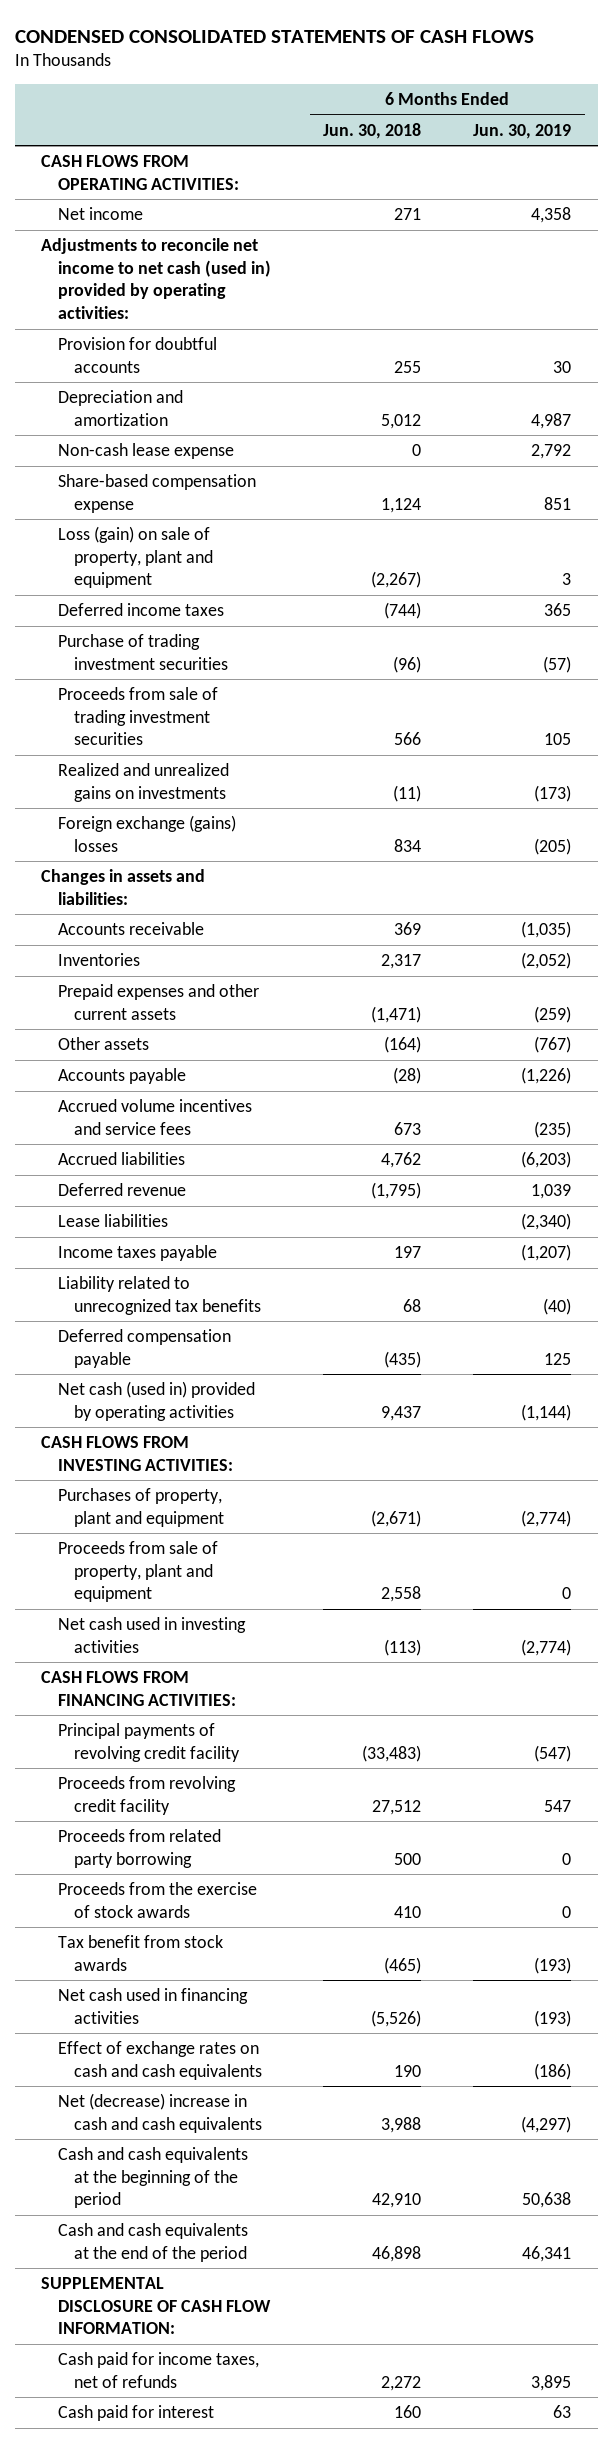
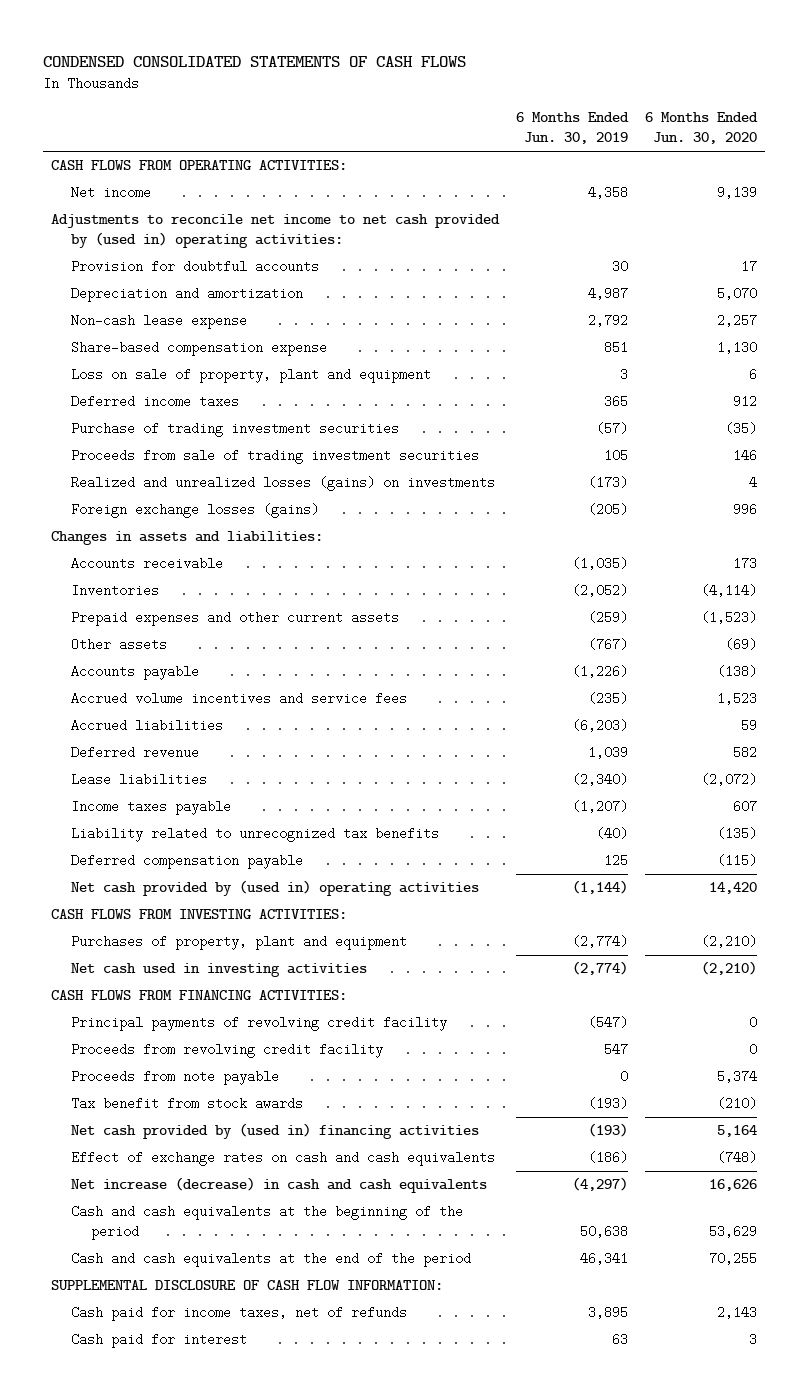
- | 6 Months Ended Jun. 30, 2018 | 6 Months Ended Jun. 30, 2019
+ | 6 Months Ended Jun. 30, 2019 | 6 Months Ended Jun. 30, 2020
- Adjustments to reconcile net income to net cash (used in) provided by operating activities:
+ Adjustments to reconcile net income to net cash provided by (used in) operating activities:
- Loss (gain) on sale of property, plant and equipment | (2,267) | 3
+ Loss on sale of property, plant and equipment | 3 | 6
- Realized and unrealized gains on investments | (11) | (173)
- Foreign exchange (gains) losses | 834 | (205)
+ Realized and unrealized losses (gains) on investments | (173) | 4
+ Foreign exchange losses (gains) | (205) | 996
- Net cash (used in) provided by operating activities | 9,437 | (1,144)
+ Net cash provided by (used in) operating activities | (1,144) | 14,420
- Proceeds from sale of property, plant and equipment | 2,558 | 0
- Proceeds from related party borrowing | 500 | 0
- Proceeds from the exercise of stock awards | 410 | 0
+ Proceeds from note payable | 0 | 5,374
- Net cash used in financing activities | (5,526) | (193)
+ Net cash provided by (used in) financing activities | (193) | 5,164
- Net (decrease) increase in cash and cash equivalents | 3,988 | (4,297)
+ Net increase (decrease) in cash and cash equivalents | (4,297) | 16,626

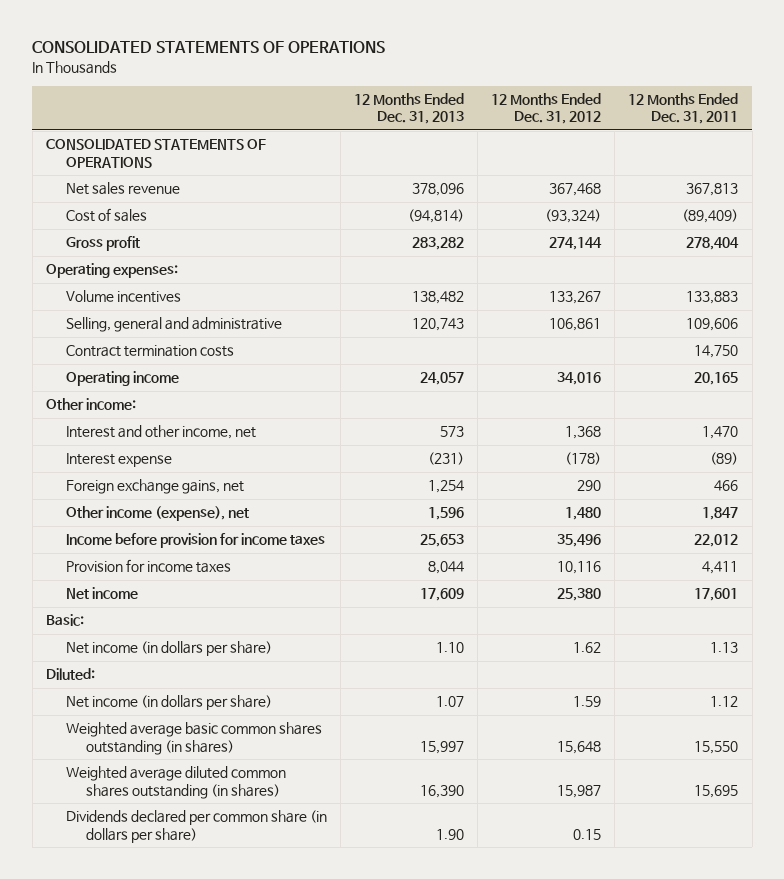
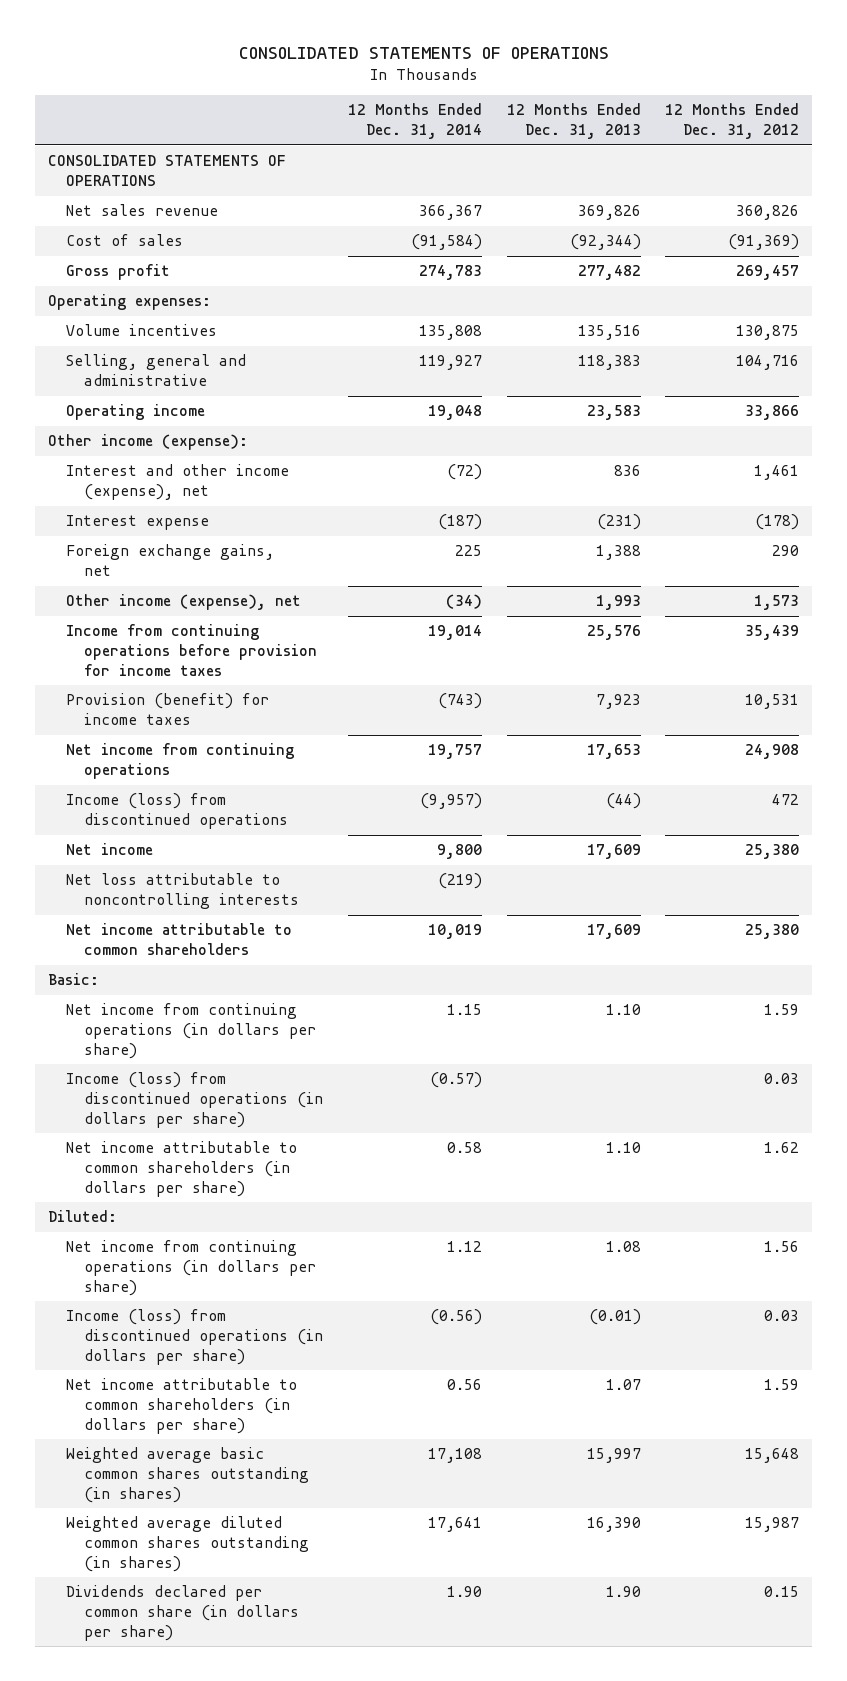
- | 12 Months Ended Dec. 31, 2013 | 12 Months Ended Dec. 31, 2012 | 12 Months Ended Dec. 31, 2011
+ | 12 Months Ended Dec. 31, 2014 | 12 Months Ended Dec. 31, 2013 | 12 Months Ended Dec. 31, 2012
- Net sales revenue | 378,096 | 367,468 | 367,813
- Cost of sales | (94,814) | (93,324) | (89,409)
- Gross profit | 283,282 | 274,144 | 278,404
+ Net sales revenue | 366,367 | 369,826 | 360,826
+ Cost of sales | (91,584) | (92,344) | (91,369)
+ Gross profit | 274,783 | 277,482 | 269,457
- Volume incentives | 138,482 | 133,267 | 133,883
- Selling, general and administrative | 120,743 | 106,861 | 109,606
- Contract termination costs | | | 14,750
- Operating income | 24,057 | 34,016 | 20,165
- Other income:
- Interest and other income, net | 573 | 1,368 | 1,470
+ Volume incentives | 135,808 | 135,516 | 130,875
+ Selling, general and administrative | 119,927 | 118,383 | 104,716
+ Operating income | 19,048 | 23,583 | 33,866
+ Other income (expense):
+ Interest and other income (expense), net | (72) | 836 | 1,461
- Foreign exchange gains, net | 1,254 | 290 | 466
- Other income (expense), net | 1,596 | 1,480 | 1,847
- Income before provision for income taxes | 25,653 | 35,496 | 22,012
- Provision for income taxes | 8,044 | 10,116 | 4,411
+ Foreign exchange gains, net | 225 | 1,388 | 290
+ Other income (expense), net | (34) | 1,993 | 1,573
+ Income from continuing operations before provision for income taxes | 19,014 | 25,576 | 35,439
+ Provision (benefit) for income taxes | (743) | 7,923 | 10,531
+ Net income from continuing operations | 19,757 | 17,653 | 24,908
+ Income (loss) from discontinued operations | (9,957) | (44) | 472
+ Net loss attributable to noncontrolling interests | (219) | |
+ Net income attributable to common shareholders | 10,019 | 17,609 | 25,380
- Net income (in dollars per share) | 1.10 | 1.62 | 1.13
+ Net income from continuing operations (in dollars per share) | 1.15 | 1.10 | 1.59
+ Income (loss) from discontinued operations (in dollars per share) | (0.57) | | 0.03
+ Net income attributable to common shareholders (in dollars per share) | 0.58 | 1.10 | 1.62
- Net income (in dollars per share) | 1.07 | 1.59 | 1.12
+ Net income from continuing operations (in dollars per share) | 1.12 | 1.08 | 1.56
+ Income (loss) from discontinued operations (in dollars per share) | (0.56) | (0.01) | 0.03
+ Net income attributable to common shareholders (in dollars per share) | 0.56 | 1.07 | 1.59

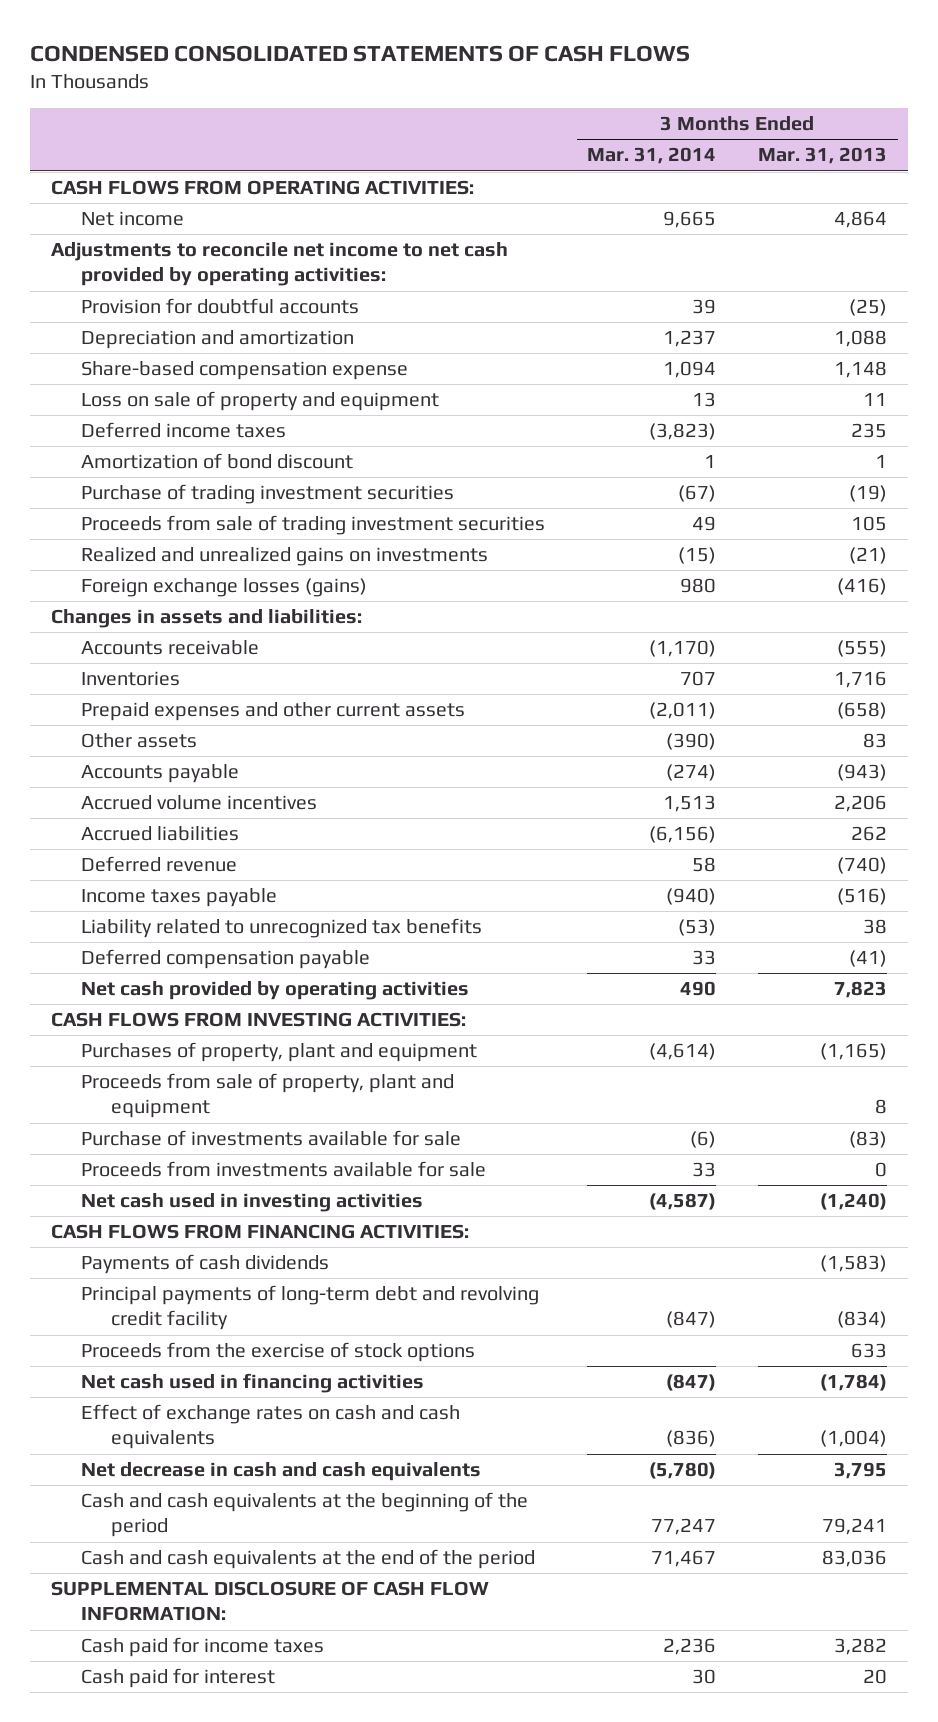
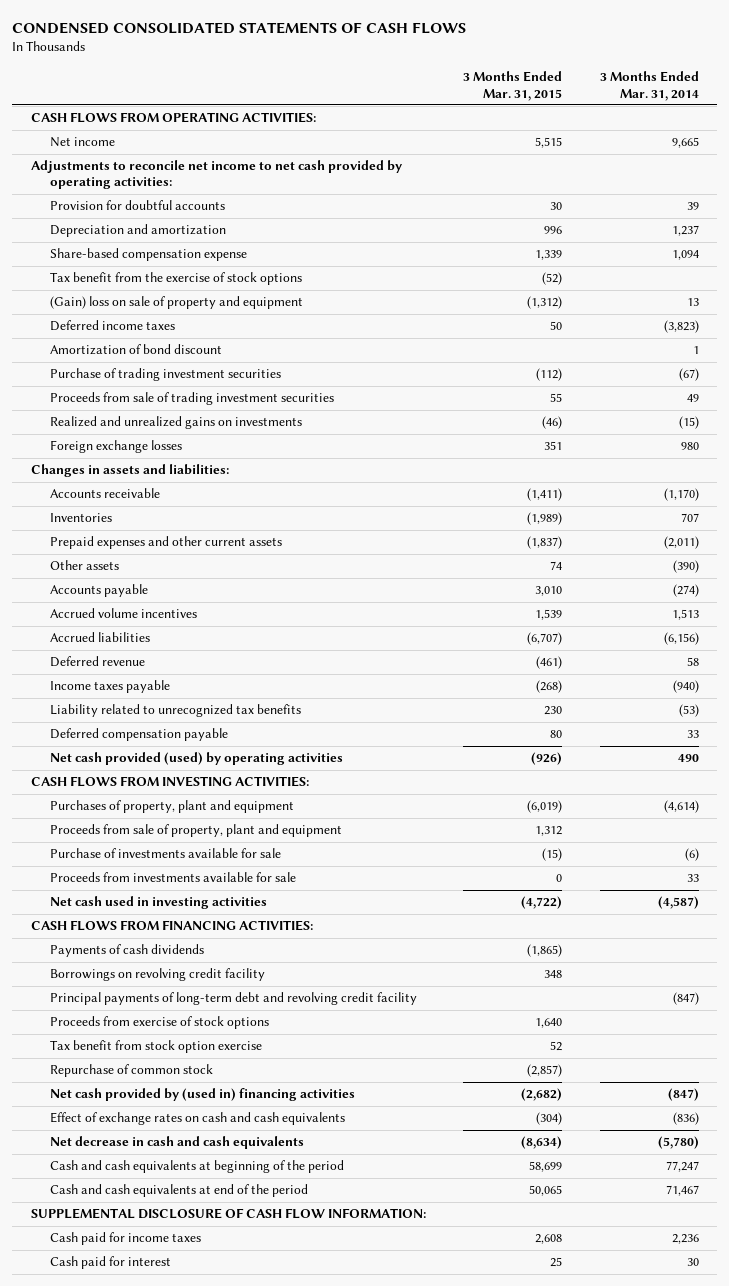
- | 3 Months Ended Mar. 31, 2014 | 3 Months Ended Mar. 31, 2013
+ | 3 Months Ended Mar. 31, 2015 | 3 Months Ended Mar. 31, 2014
- Loss on sale of property and equipment | 13 | 11
+ Tax benefit from the exercise of stock options | (52) |
+ (Gain) loss on sale of property and equipment | (1,312) | 13
- Foreign exchange losses (gains) | 980 | (416)
+ Foreign exchange losses | 351 | 980
- Net cash provided by operating activities | 490 | 7,823
+ Net cash provided (used) by operating activities | (926) | 490
+ Borrowings on revolving credit facility | 348 |
- Proceeds from the exercise of stock options | | 633
- Net cash used in financing activities | (847) | (1,784)
+ Proceeds from exercise of stock options | 1,640 |
+ Tax benefit from stock option exercise | 52 |
+ Repurchase of common stock | (2,857) |
+ Net cash provided by (used in) financing activities | (2,682) | (847)
- Cash and cash equivalents at the beginning of the period | 77,247 | 79,241
- Cash and cash equivalents at the end of the period | 71,467 | 83,036
+ Cash and cash equivalents at beginning of the period | 58,699 | 77,247
+ Cash and cash equivalents at end of the period | 50,065 | 71,467

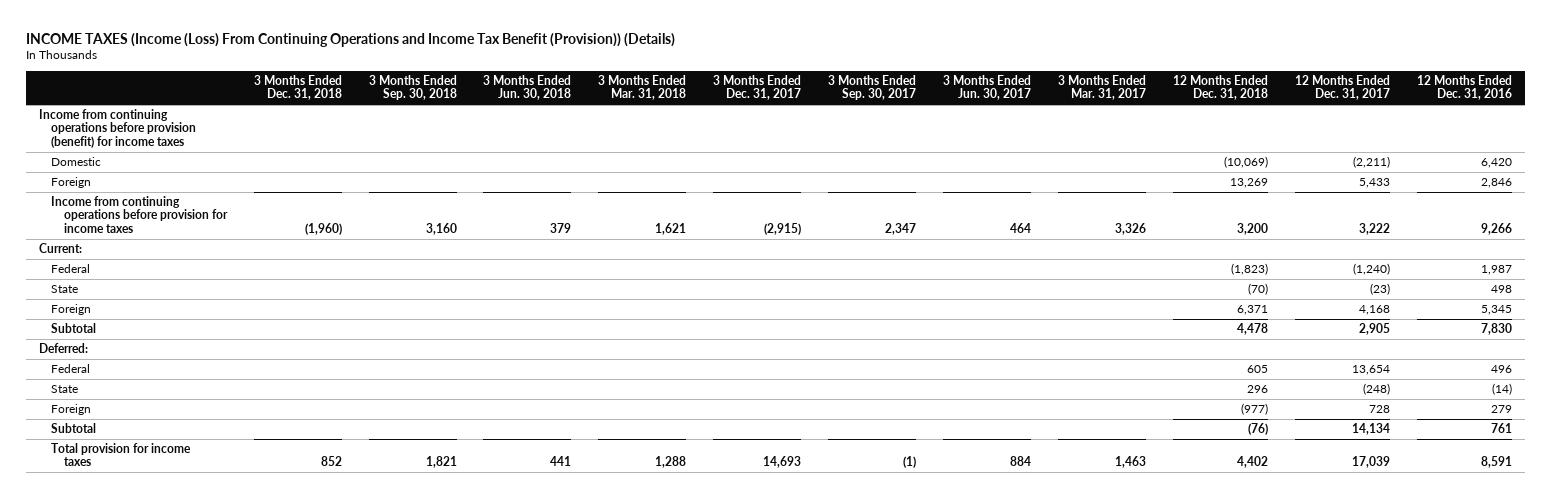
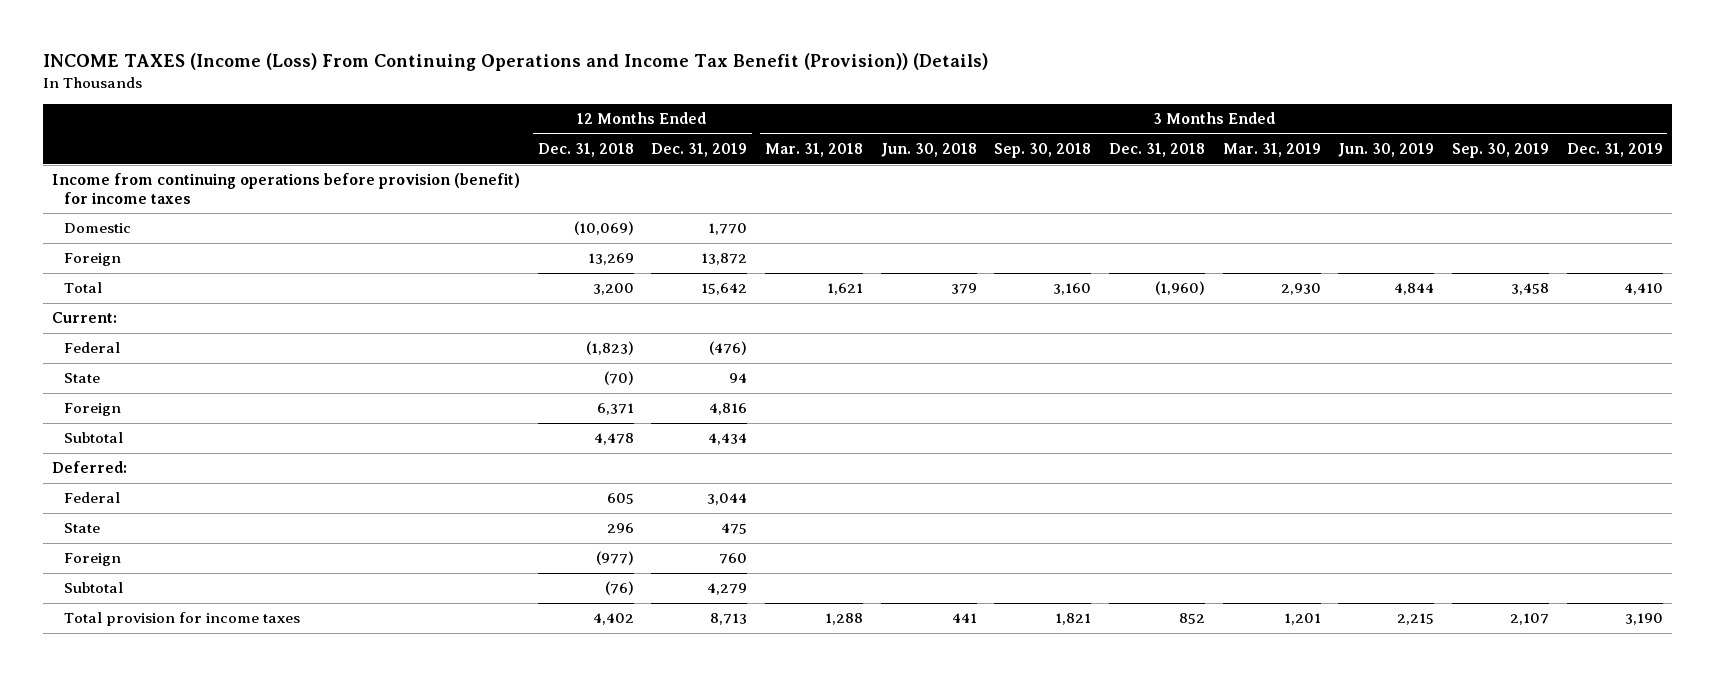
- | 3 Months Ended Dec. 31, 2018 | 3 Months Ended Sep. 30, 2018 | 3 Months Ended Jun. 30, 2018 | 3 Months Ended Mar. 31, 2018 | 3 Months Ended Dec. 31, 2017 | 3 Months Ended Sep. 30, 2017 | 3 Months Ended Jun. 30, 2017 | 3 Months Ended Mar. 31, 2017 | 12 Months Ended Dec. 31, 2018 | 12 Months Ended Dec. 31, 2017 | 12 Months Ended Dec. 31, 2016
+ | 12 Months Ended Dec. 31, 2018 | 12 Months Ended Dec. 31, 2019 | 3 Months Ended Mar. 31, 2018 | 3 Months Ended Jun. 30, 2018 | 3 Months Ended Sep. 30, 2018 | 3 Months Ended Dec. 31, 2018 | 3 Months Ended Mar. 31, 2019 | 3 Months Ended Jun. 30, 2019 | 3 Months Ended Sep. 30, 2019 | 3 Months Ended Dec. 31, 2019
- Income from continuing operations before provision for income taxes | (1,960) | 3,160 | 379 | 1,621 | (2,915) | 2,347 | 464 | 3,326 | 3,200 | 3,222 | 9,266
+ Total | 3,200 | 15,642 | 1,621 | 379 | 3,160 | (1,960) | 2,930 | 4,844 | 3,458 | 4,410

